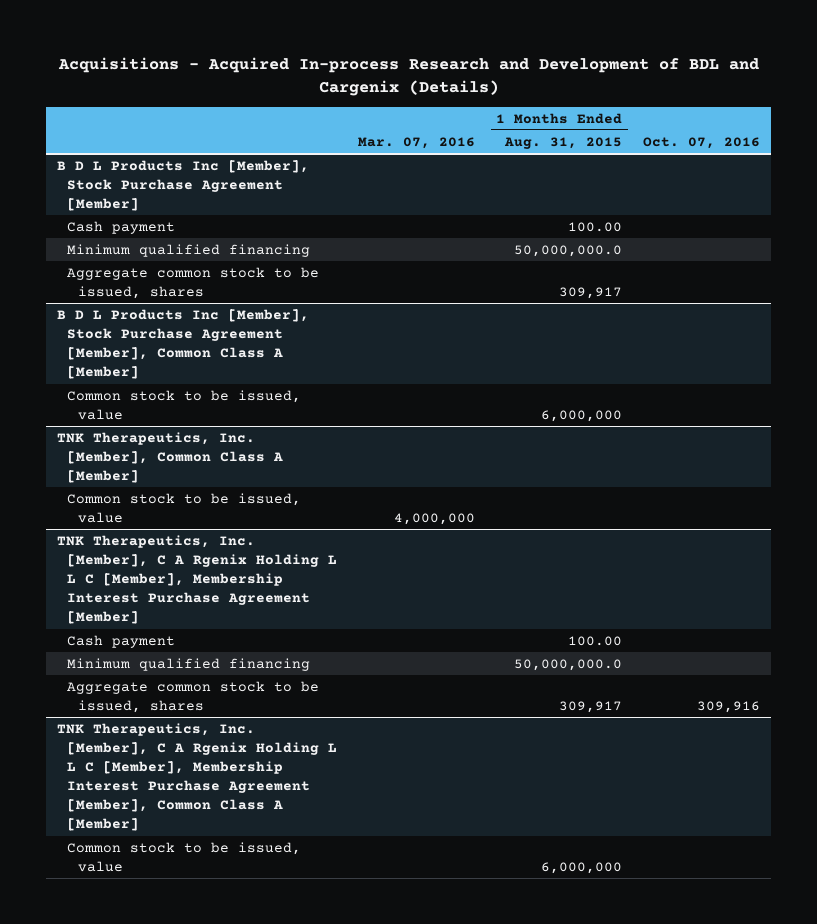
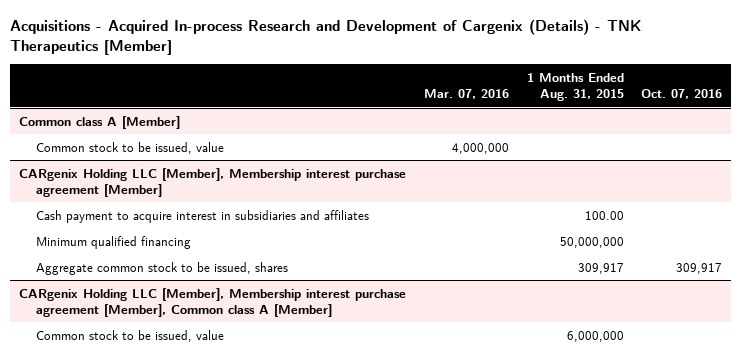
- Acquisitions - Acquired In-process Research and Development of BDL and Cargenix (Details)
+ Acquisitions - Acquired In-process Research and Development of Cargenix (Details) - TNK Therapeutics [Member]
- B D L Products Inc [Member], Stock Purchase Agreement [Member]
- Cash payment | | 100.00 |
- Minimum qualified financing | | 50,000,000.0 |
- Aggregate common stock to be issued, shares | | 309,917 |
- B D L Products Inc [Member], Stock Purchase Agreement [Member], Common Class A [Member]
- Common stock to be issued, value | | 6,000,000 |
- TNK Therapeutics, Inc. [Member], Common Class A [Member]
+ Common class A [Member]
- TNK Therapeutics, Inc. [Member], C A Rgenix Holding L L C [Member], Membership Interest Purchase Agreement [Member]
- Cash payment | | 100.00 |
- Minimum qualified financing | | 50,000,000.0 |
- Aggregate common stock to be issued, shares | | 309,917 | 309,916
- TNK Therapeutics, Inc. [Member], C A Rgenix Holding L L C [Member], Membership Interest Purchase Agreement [Member], Common Class A [Member]
+ CARgenix Holding LLC [Member], Membership interest purchase agreement [Member]
+ Cash payment to acquire interest in subsidiaries and affiliates | | 100.00 |
+ Minimum qualified financing | | 50,000,000 |
+ Aggregate common stock to be issued, shares | | 309,917 | 309,917
+ CARgenix Holding LLC [Member], Membership interest purchase agreement [Member], Common class A [Member]

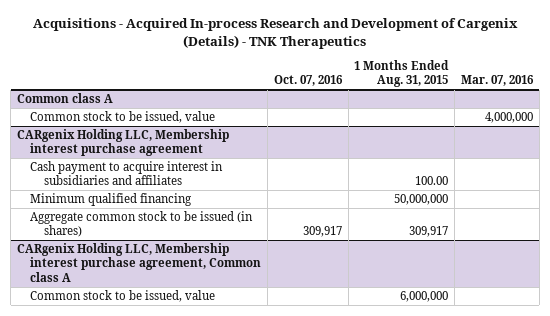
- Acquisitions - Acquired In-process Research and Development of Cargenix (Details) - TNK Therapeutics [Member]
+ Acquisitions - Acquired In-process Research and Development of Cargenix (Details) - TNK Therapeutics
- | Mar. 07, 2016 | 1 Months Ended Aug. 31, 2015 | Oct. 07, 2016
+ | Oct. 07, 2016 | 1 Months Ended Aug. 31, 2015 | Mar. 07, 2016
- Common class A [Member]
+ Common class A
- CARgenix Holding LLC [Member], Membership interest purchase agreement [Member]
+ CARgenix Holding LLC, Membership interest purchase agreement
- Aggregate common stock to be issued, shares | | 309,917 | 309,917
- CARgenix Holding LLC [Member], Membership interest purchase agreement [Member], Common class A [Member]
+ Aggregate common stock to be issued (in shares) | 309,917 | 309,917 |
+ CARgenix Holding LLC, Membership interest purchase agreement, Common class A

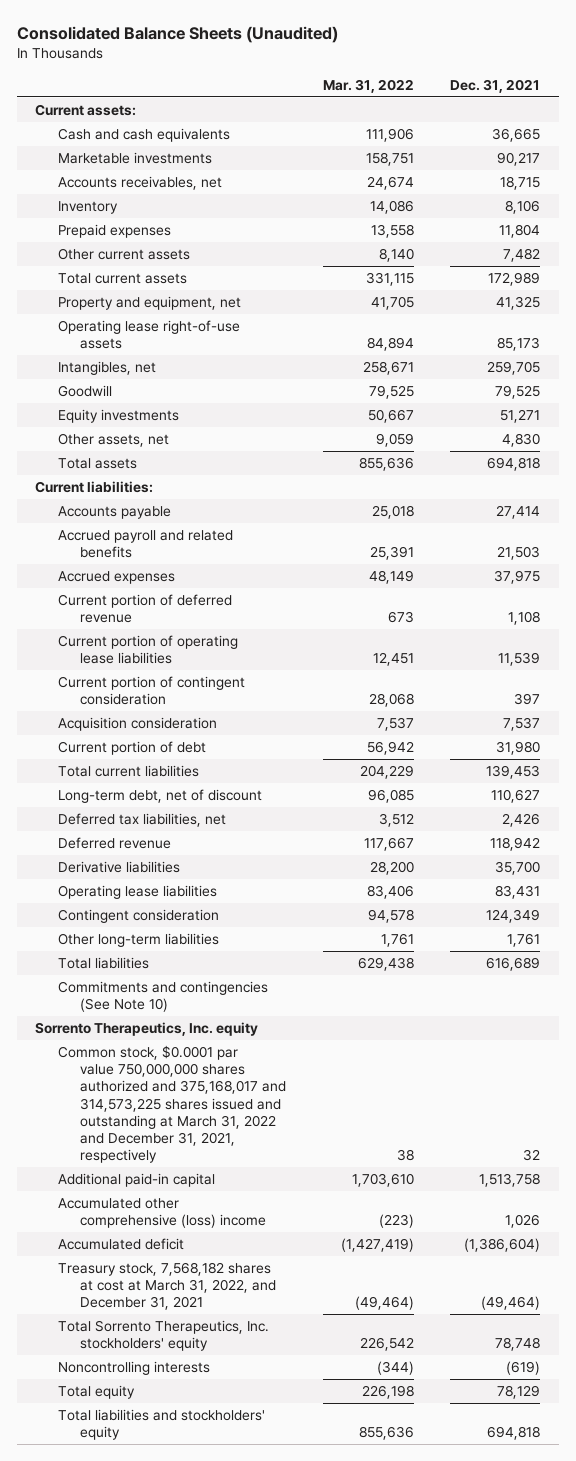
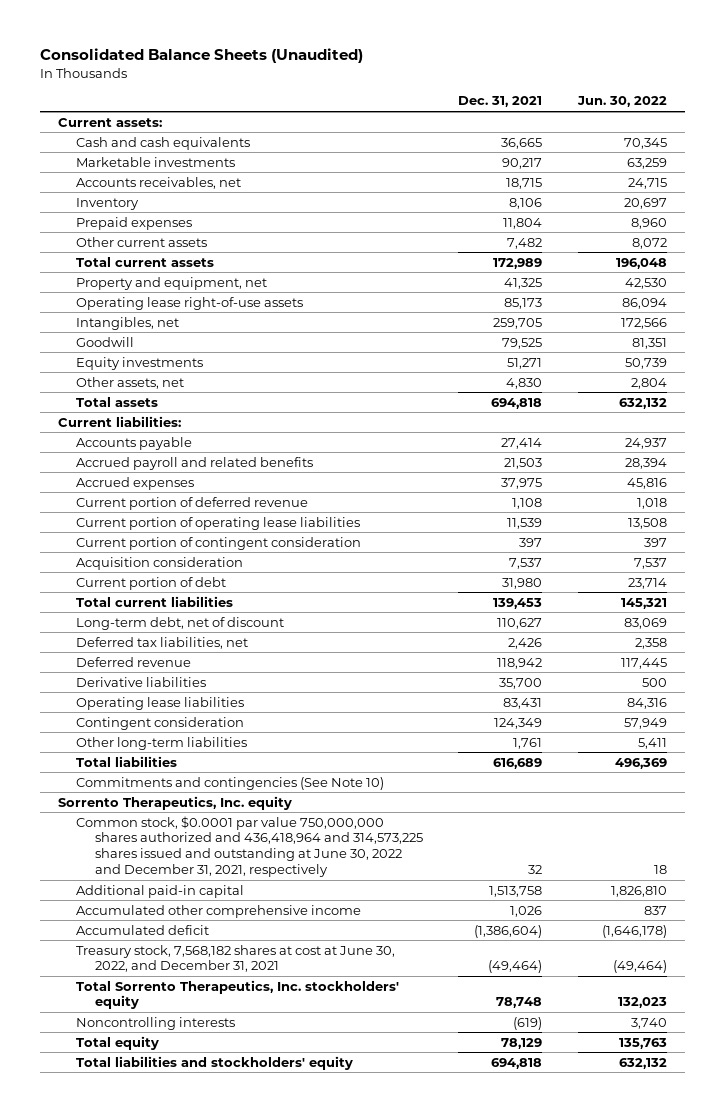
- | Mar. 31, 2022 | Dec. 31, 2021
+ | Dec. 31, 2021 | Jun. 30, 2022
- Common stock, $0.0001 par value 750,000,000 shares authorized and 375,168,017 and 314,573,225 shares issued and outstanding at March 31, 2022 and December 31, 2021, respectively | 38 | 32
+ Common stock, $0.0001 par value 750,000,000 shares authorized and 436,418,964 and 314,573,225 shares issued and outstanding at June 30, 2022 and December 31, 2021, respectively | 32 | 18
- Accumulated other comprehensive (loss) income | (223) | 1,026
+ Accumulated other comprehensive income | 1,026 | 837
- Treasury stock, 7,568,182 shares at cost at March 31, 2022, and December 31, 2021 | (49,464) | (49,464)
+ Treasury stock, 7,568,182 shares at cost at June 30, 2022, and December 31, 2021 | (49,464) | (49,464)

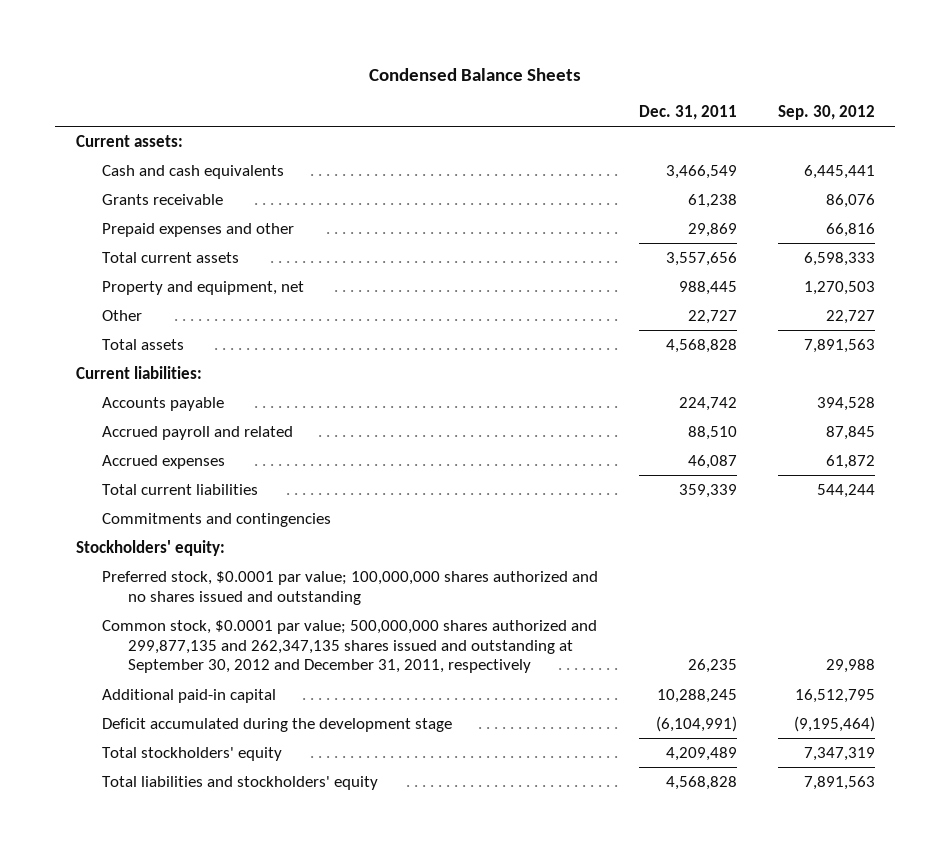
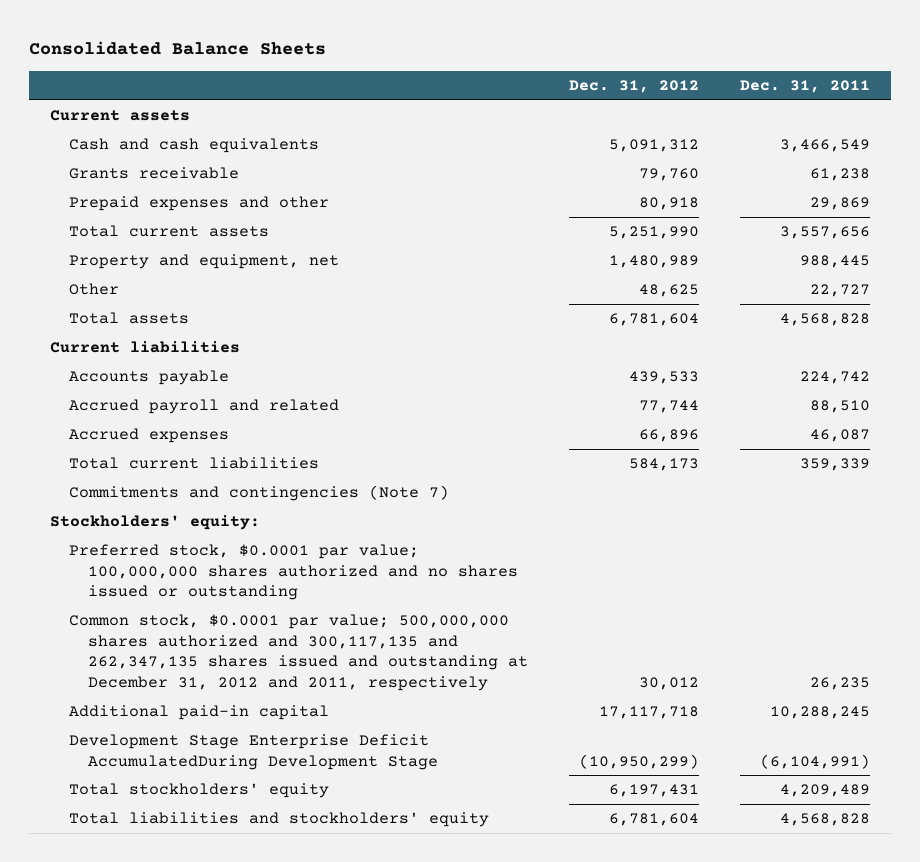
- Condensed Balance Sheets
+ Consolidated Balance Sheets
- | Dec. 31, 2011 | Sep. 30, 2012
+ | Dec. 31, 2012 | Dec. 31, 2011
- Current assets:
+ Current assets
- Current liabilities:
+ Current liabilities
- Commitments and contingencies
+ Commitments and contingencies (Note 7)
- Preferred stock, $0.0001 par value; 100,000,000 shares authorized and no shares issued and outstanding
- Common stock, $0.0001 par value; 500,000,000 shares authorized and 299,877,135 and 262,347,135 shares issued and outstanding at September 30, 2012 and December 31, 2011, respectively | 26,235 | 29,988
+ Preferred stock, $0.0001 par value; 100,000,000 shares authorized and no shares issued or outstanding
+ Common stock, $0.0001 par value; 500,000,000 shares authorized and 300,117,135 and 262,347,135 shares issued and outstanding at December 31, 2012 and 2011, respectively | 30,012 | 26,235
- Deficit accumulated during the development stage | (6,104,991) | (9,195,464)
+ Development Stage Enterprise Deficit AccumulatedDuring Development Stage | (10,950,299) | (6,104,991)

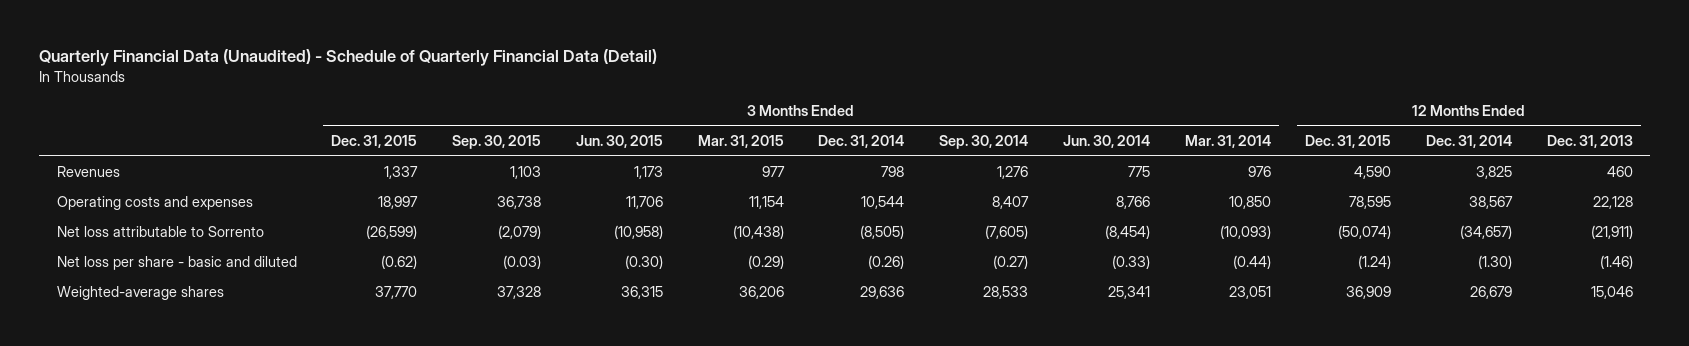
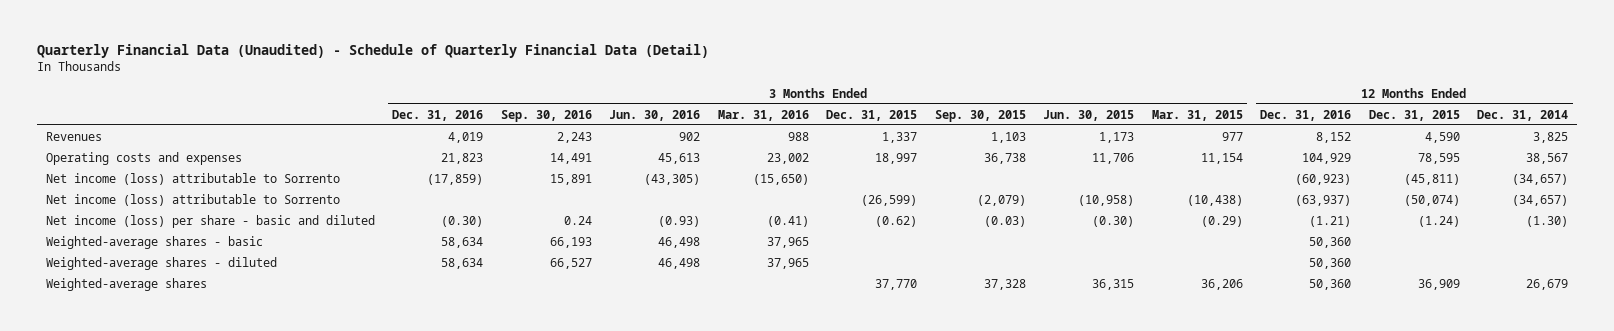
- | 3 Months Ended Dec. 31, 2015 | 3 Months Ended Sep. 30, 2015 | 3 Months Ended Jun. 30, 2015 | 3 Months Ended Mar. 31, 2015 | 3 Months Ended Dec. 31, 2014 | 3 Months Ended Sep. 30, 2014 | 3 Months Ended Jun. 30, 2014 | 3 Months Ended Mar. 31, 2014 | 12 Months Ended Dec. 31, 2015 | 12 Months Ended Dec. 31, 2014 | 12 Months Ended Dec. 31, 2013
+ | 3 Months Ended Dec. 31, 2016 | 3 Months Ended Sep. 30, 2016 | 3 Months Ended Jun. 30, 2016 | 3 Months Ended Mar. 31, 2016 | 3 Months Ended Dec. 31, 2015 | 3 Months Ended Sep. 30, 2015 | 3 Months Ended Jun. 30, 2015 | 3 Months Ended Mar. 31, 2015 | 12 Months Ended Dec. 31, 2016 | 12 Months Ended Dec. 31, 2015 | 12 Months Ended Dec. 31, 2014
- Net loss attributable to Sorrento | (26,599) | (2,079) | (10,958) | (10,438) | (8,505) | (7,605) | (8,454) | (10,093) | (50,074) | (34,657) | (21,911)
- Net loss per share - basic and diluted | (0.62) | (0.03) | (0.30) | (0.29) | (0.26) | (0.27) | (0.33) | (0.44) | (1.24) | (1.30) | (1.46)
+ Net income (loss) attributable to Sorrento | (17,859) | 15,891 | (43,305) | (15,650) | | | | | (60,923) | (45,811) | (34,657)
+ Net income (loss) attributable to Sorrento | | | | | (26,599) | (2,079) | (10,958) | (10,438) | (63,937) | (50,074) | (34,657)
+ Net income (loss) per share - basic and diluted | (0.30) | 0.24 | (0.93) | (0.41) | (0.62) | (0.03) | (0.30) | (0.29) | (1.21) | (1.24) | (1.30)
+ Weighted-average shares - basic | 58,634 | 66,193 | 46,498 | 37,965 | | | | | 50,360 | |
+ Weighted-average shares - diluted | 58,634 | 66,527 | 46,498 | 37,965 | | | | | 50,360 | |

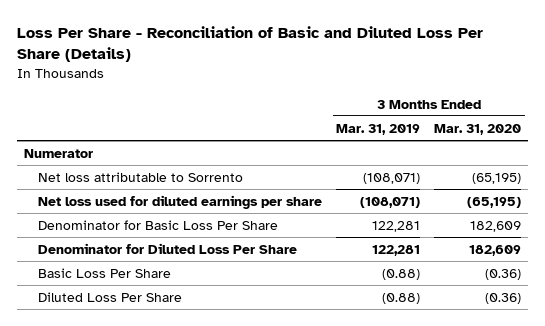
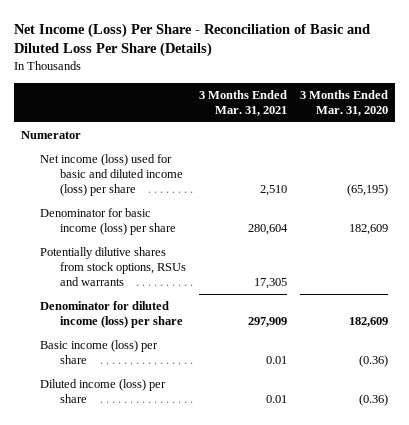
- Loss Per Share - Reconciliation of Basic and Diluted Loss Per Share (Details)
+ Net Income (Loss) Per Share - Reconciliation of Basic and Diluted Loss Per Share (Details)
- | 3 Months Ended Mar. 31, 2019 | 3 Months Ended Mar. 31, 2020
+ | 3 Months Ended Mar. 31, 2021 | 3 Months Ended Mar. 31, 2020
- Net loss attributable to Sorrento | (108,071) | (65,195)
- Net loss used for diluted earnings per share | (108,071) | (65,195)
- Denominator for Basic Loss Per Share | 122,281 | 182,609
- Denominator for Diluted Loss Per Share | 122,281 | 182,609
- Basic Loss Per Share | (0.88) | (0.36)
- Diluted Loss Per Share | (0.88) | (0.36)
+ Net income (loss) used for basic and diluted income (loss) per share | 2,510 | (65,195)
+ Denominator for basic income (loss) per share | 280,604 | 182,609
+ Potentially dilutive shares from stock options, RSUs and warrants | 17,305 |
+ Denominator for diluted income (loss) per share | 297,909 | 182,609
+ Basic income (loss) per share | 0.01 | (0.36)
+ Diluted income (loss) per share | 0.01 | (0.36)

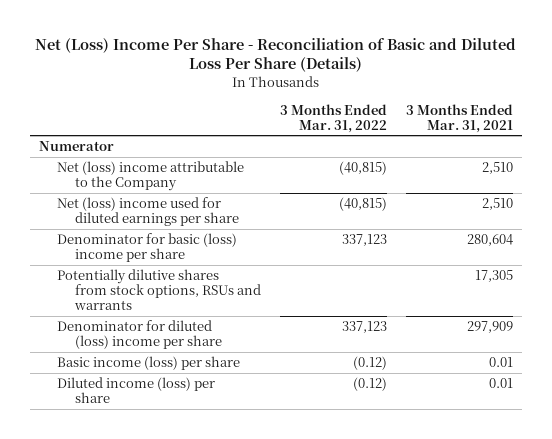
- Net Income (Loss) Per Share - Reconciliation of Basic and Diluted Loss Per Share (Details)
+ Net (Loss) Income Per Share - Reconciliation of Basic and Diluted Loss Per Share (Details)
- | 3 Months Ended Mar. 31, 2021 | 3 Months Ended Mar. 31, 2020
+ | 3 Months Ended Mar. 31, 2022 | 3 Months Ended Mar. 31, 2021
- Net income (loss) used for basic and diluted income (loss) per share | 2,510 | (65,195)
- Denominator for basic income (loss) per share | 280,604 | 182,609
+ Net (loss) income attributable to the Company | (40,815) | 2,510
+ Net (loss) income used for diluted earnings per share | (40,815) | 2,510
+ Denominator for basic (loss) income per share | 337,123 | 280,604
- Denominator for diluted income (loss) per share | 297,909 | 182,609
+ Denominator for diluted (loss) income per share | 337,123 | 297,909

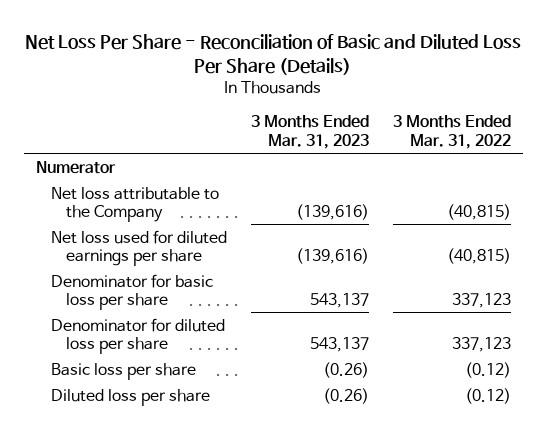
- Net (Loss) Income Per Share - Reconciliation of Basic and Diluted Loss Per Share (Details)
+ Net Loss Per Share - Reconciliation of Basic and Diluted Loss Per Share (Details)
- | 3 Months Ended Mar. 31, 2022 | 3 Months Ended Mar. 31, 2021
+ | 3 Months Ended Mar. 31, 2023 | 3 Months Ended Mar. 31, 2022
- Net (loss) income attributable to the Company | (40,815) | 2,510
- Net (loss) income used for diluted earnings per share | (40,815) | 2,510
- Denominator for basic (loss) income per share | 337,123 | 280,604
- Potentially dilutive shares from stock options, RSUs and warrants | | 17,305
- Denominator for diluted (loss) income per share | 337,123 | 297,909
- Basic income (loss) per share | (0.12) | 0.01
- Diluted income (loss) per share | (0.12) | 0.01
+ Net loss attributable to the Company | (139,616) | (40,815)
+ Net loss used for diluted earnings per share | (139,616) | (40,815)
+ Denominator for basic loss per share | 543,137 | 337,123
+ Denominator for diluted loss per share | 543,137 | 337,123
+ Basic loss per share | (0.26) | (0.12)
+ Diluted loss per share | (0.26) | (0.12)

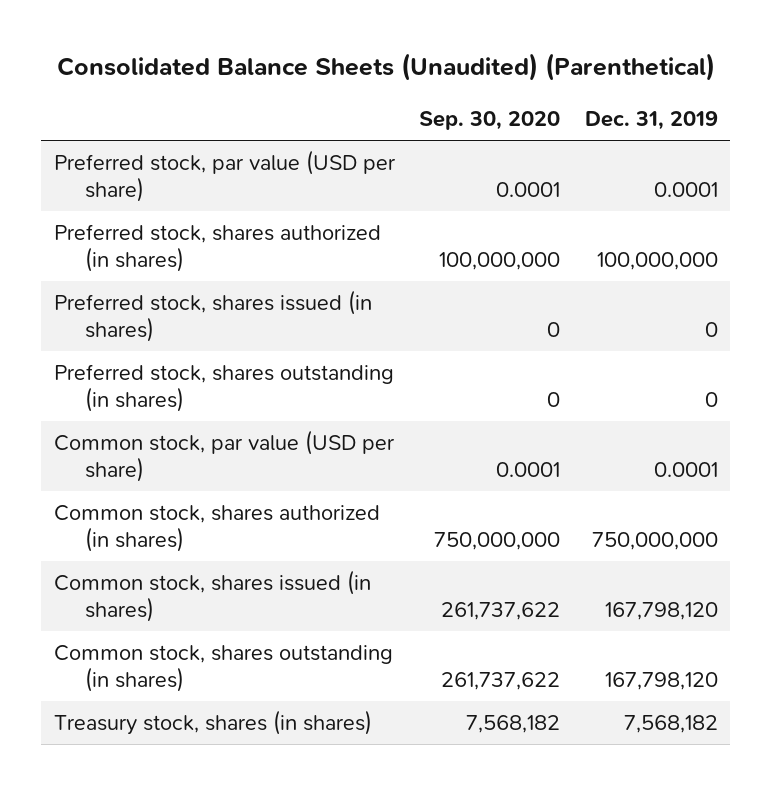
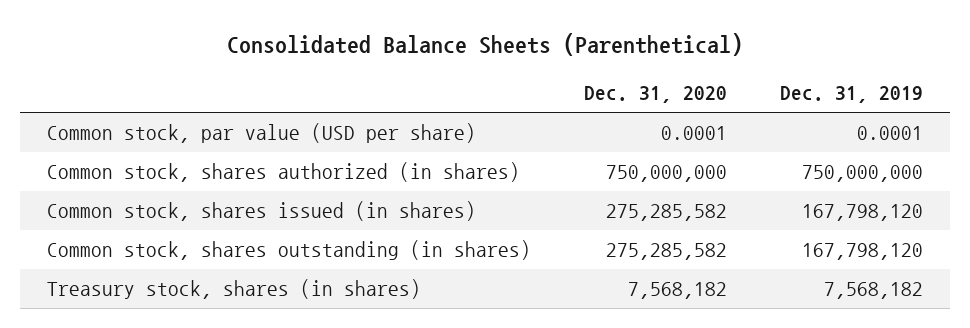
- Consolidated Balance Sheets (Unaudited) (Parenthetical)
+ Consolidated Balance Sheets (Parenthetical)
- | Sep. 30, 2020 | Dec. 31, 2019
+ | Dec. 31, 2020 | Dec. 31, 2019
- Preferred stock, par value (USD per share) | 0.0001 | 0.0001
- Preferred stock, shares authorized (in shares) | 100,000,000 | 100,000,000
- Preferred stock, shares issued (in shares) | 0 | 0
- Preferred stock, shares outstanding (in shares) | 0 | 0

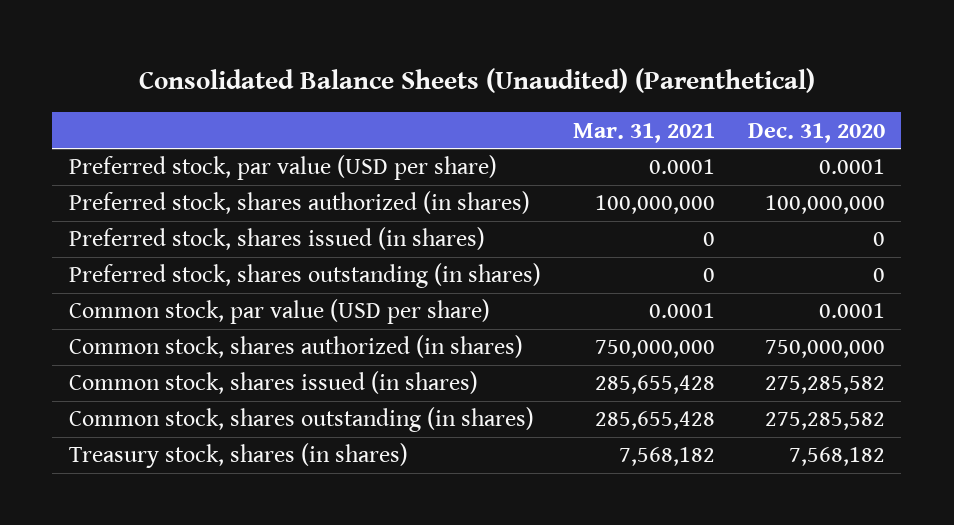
- Consolidated Balance Sheets (Parenthetical)
+ Consolidated Balance Sheets (Unaudited) (Parenthetical)
- | Dec. 31, 2020 | Dec. 31, 2019
+ | Mar. 31, 2021 | Dec. 31, 2020
+ Preferred stock, par value (USD per share) | 0.0001 | 0.0001
+ Preferred stock, shares authorized (in shares) | 100,000,000 | 100,000,000
+ Preferred stock, shares issued (in shares) | 0 | 0
+ Preferred stock, shares outstanding (in shares) | 0 | 0

